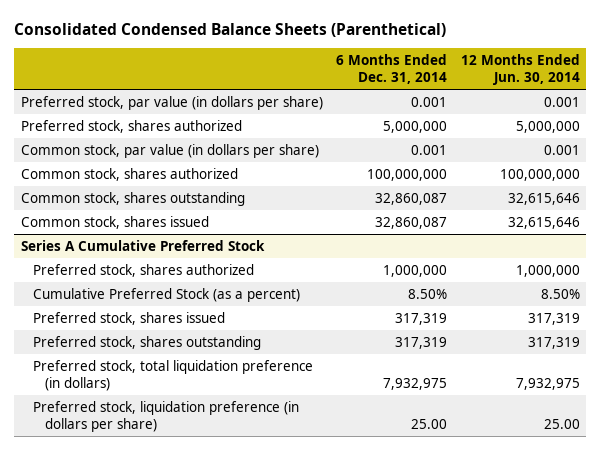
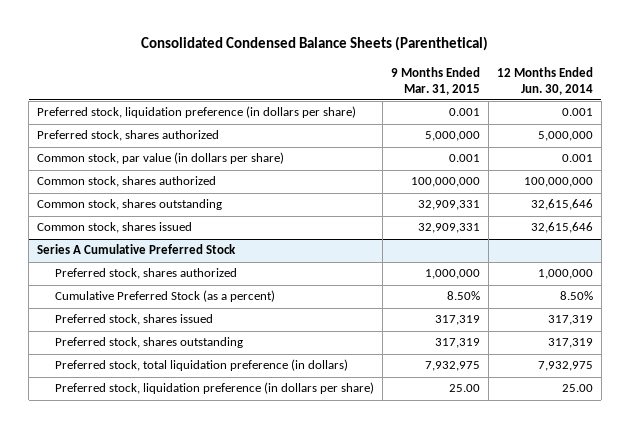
- | 6 Months Ended Dec. 31, 2014 | 12 Months Ended Jun. 30, 2014
+ | 9 Months Ended Mar. 31, 2015 | 12 Months Ended Jun. 30, 2014
- Preferred stock, par value (in dollars per share) | 0.001 | 0.001
+ Preferred stock, liquidation preference (in dollars per share) | 0.001 | 0.001

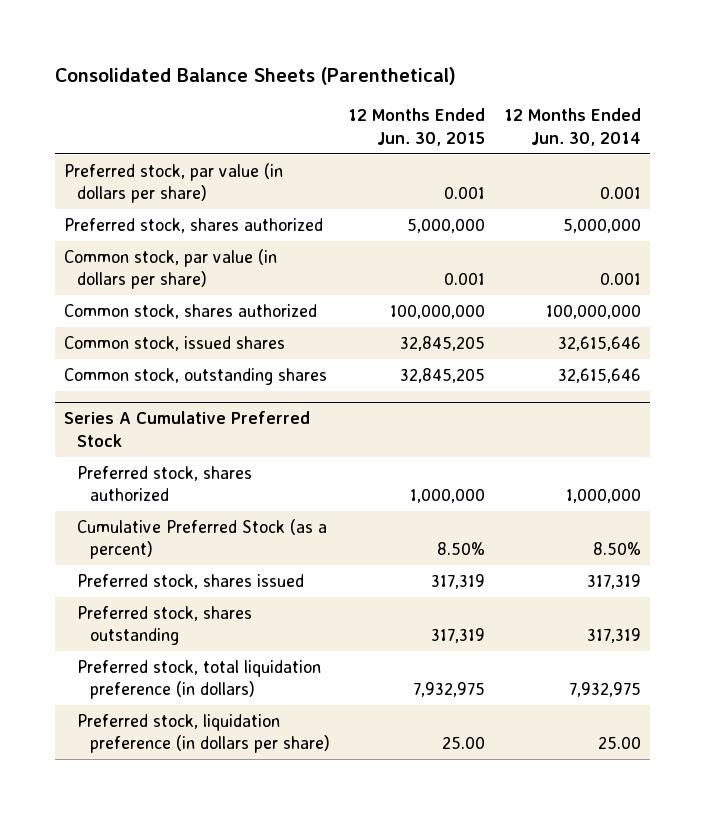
- Consolidated Condensed Balance Sheets (Parenthetical)
+ Consolidated Balance Sheets (Parenthetical)
- | 9 Months Ended Mar. 31, 2015 | 12 Months Ended Jun. 30, 2014
+ | 12 Months Ended Jun. 30, 2015 | 12 Months Ended Jun. 30, 2014
- Preferred stock, liquidation preference (in dollars per share) | 0.001 | 0.001
+ Preferred stock, par value (in dollars per share) | 0.001 | 0.001
- Common stock, shares outstanding | 32,909,331 | 32,615,646
- Common stock, shares issued | 32,909,331 | 32,615,646
+ Common stock, issued shares | 32,845,205 | 32,615,646
+ Common stock, outstanding shares | 32,845,205 | 32,615,646

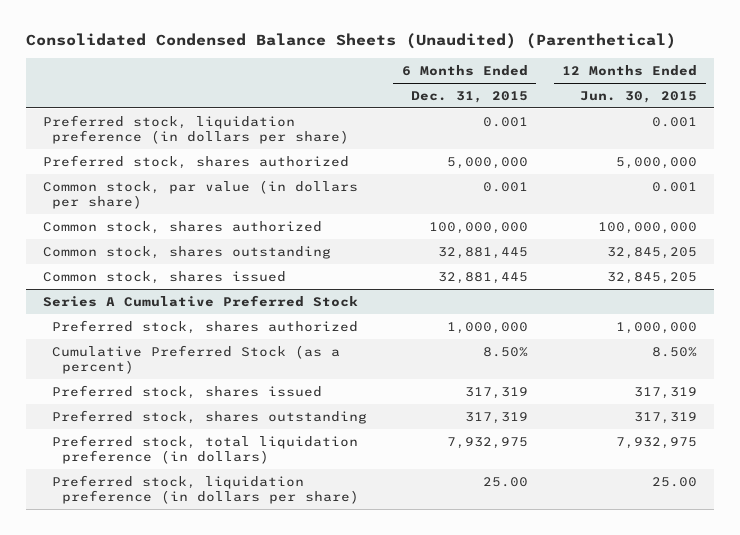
- Consolidated Balance Sheets (Parenthetical)
+ Consolidated Condensed Balance Sheets (Unaudited) (Parenthetical)
- | 12 Months Ended Jun. 30, 2015 | 12 Months Ended Jun. 30, 2014
+ | 6 Months Ended Dec. 31, 2015 | 12 Months Ended Jun. 30, 2015
- Preferred stock, par value (in dollars per share) | 0.001 | 0.001
+ Preferred stock, liquidation preference (in dollars per share) | 0.001 | 0.001
- Common stock, issued shares | 32,845,205 | 32,615,646
- Common stock, outstanding shares | 32,845,205 | 32,615,646
+ Common stock, shares outstanding | 32,881,445 | 32,845,205
+ Common stock, shares issued | 32,881,445 | 32,845,205

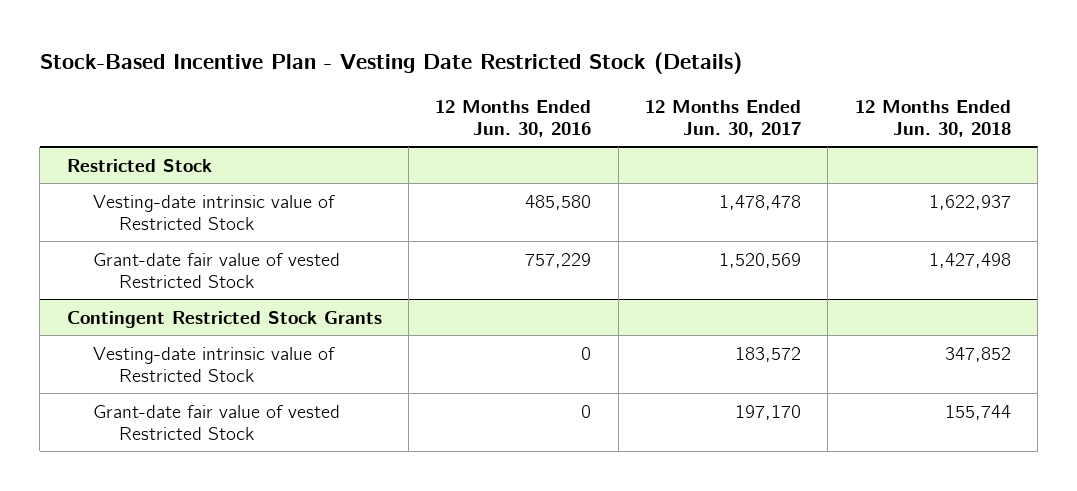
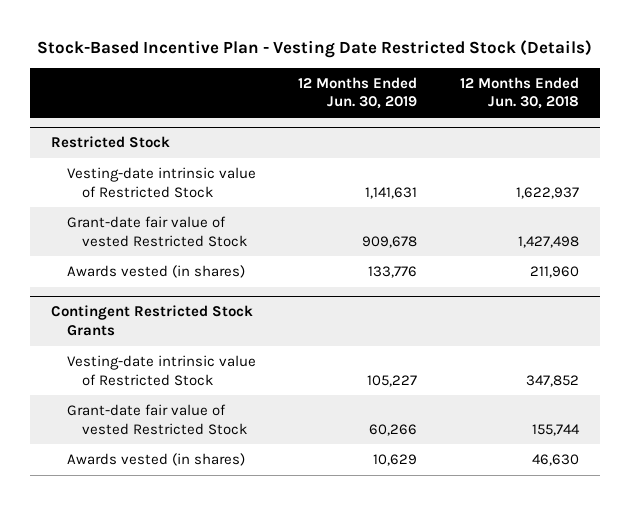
- | 12 Months Ended Jun. 30, 2016 | 12 Months Ended Jun. 30, 2017 | 12 Months Ended Jun. 30, 2018
+ | 12 Months Ended Jun. 30, 2019 | 12 Months Ended Jun. 30, 2018
@ Restricted Stock
+ Awards vested (in shares) | 133,776 | 211,960
@ Contingent Restricted Stock Grants
+ Awards vested (in shares) | 10,629 | 46,630

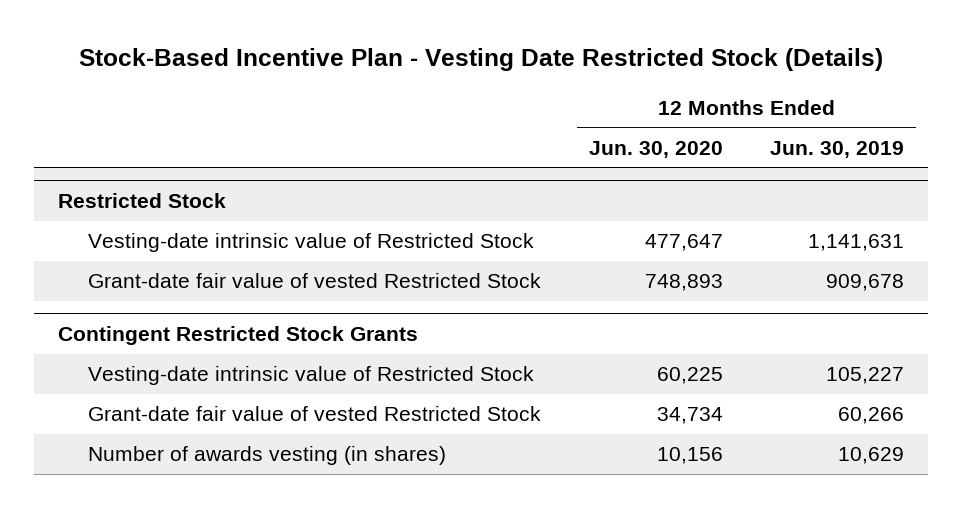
- | 12 Months Ended Jun. 30, 2019 | 12 Months Ended Jun. 30, 2018
+ | 12 Months Ended Jun. 30, 2020 | 12 Months Ended Jun. 30, 2019
@ Restricted Stock
- Awards vested (in shares) | 133,776 | 211,960
@ Contingent Restricted Stock Grants
- Awards vested (in shares) | 10,629 | 46,630
+ Number of awards vesting (in shares) | 10,156 | 10,629

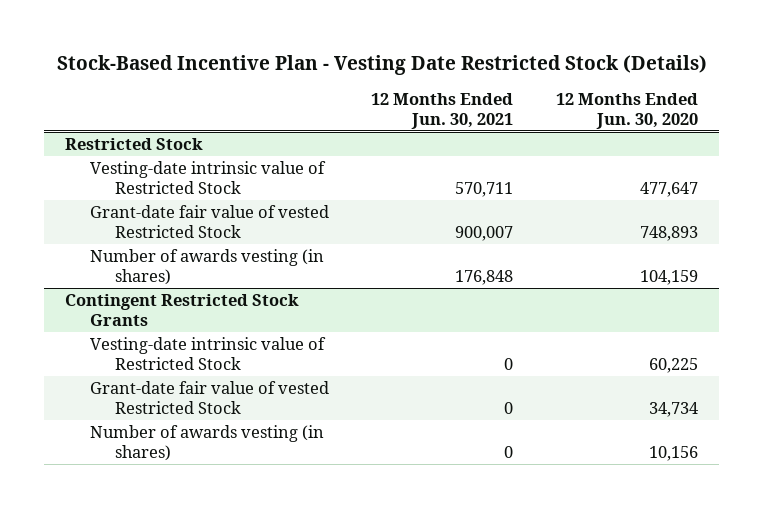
- | 12 Months Ended Jun. 30, 2020 | 12 Months Ended Jun. 30, 2019
+ | 12 Months Ended Jun. 30, 2021 | 12 Months Ended Jun. 30, 2020
@ Restricted Stock
+ Number of awards vesting (in shares) | 176,848 | 104,159

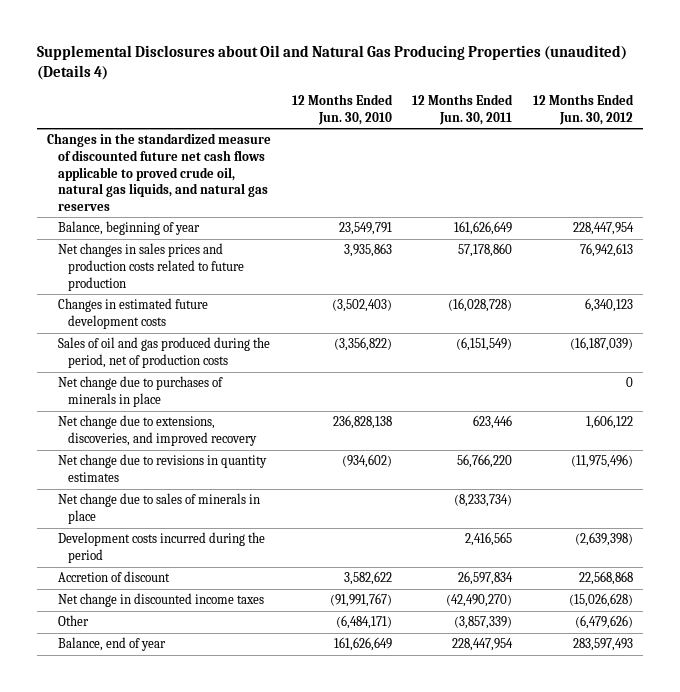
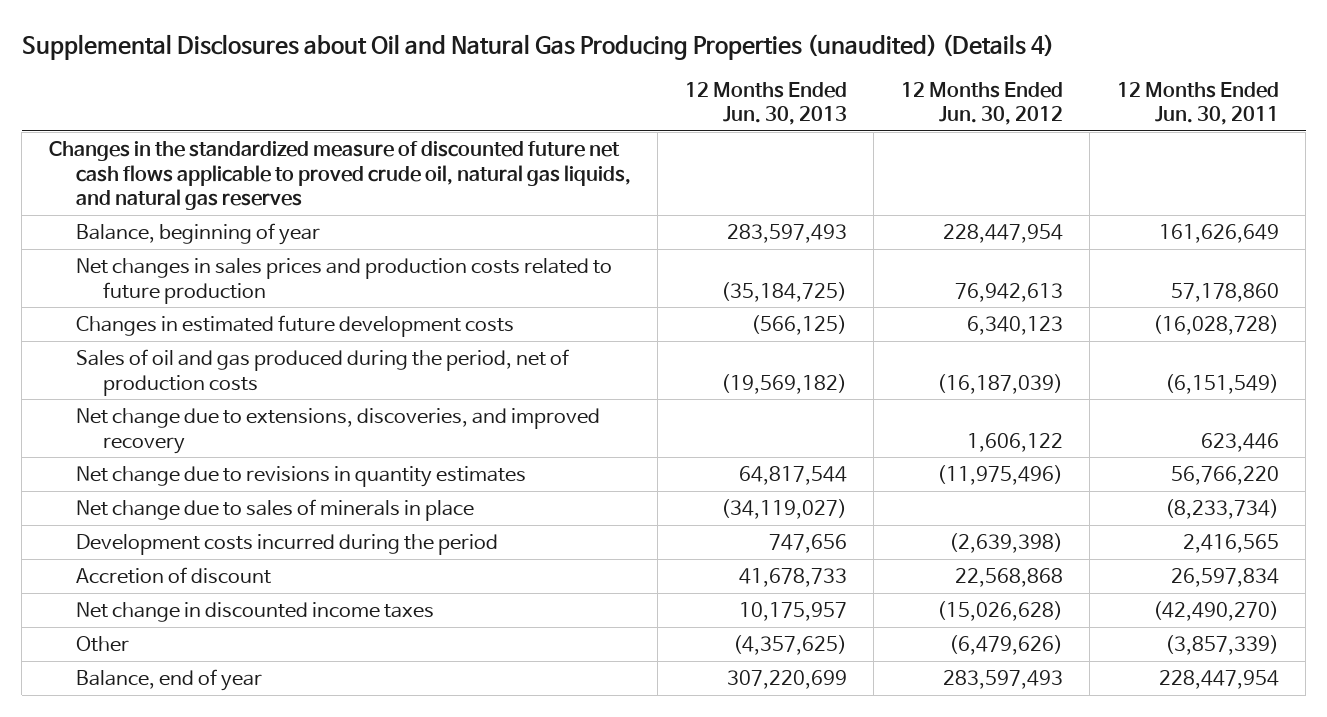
- | 12 Months Ended Jun. 30, 2010 | 12 Months Ended Jun. 30, 2011 | 12 Months Ended Jun. 30, 2012
+ | 12 Months Ended Jun. 30, 2013 | 12 Months Ended Jun. 30, 2012 | 12 Months Ended Jun. 30, 2011
- Net change due to purchases of minerals in place | | | 0

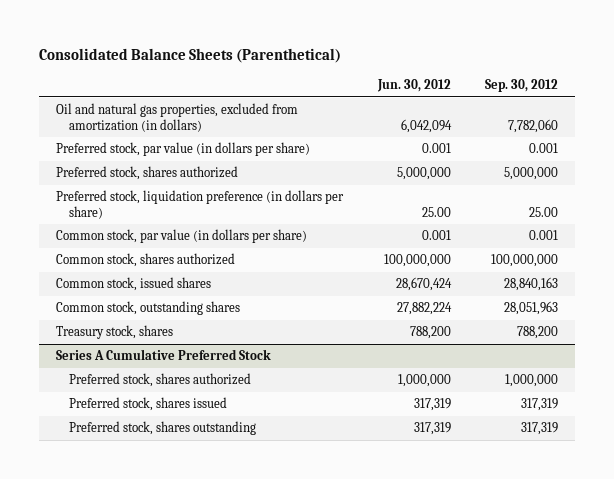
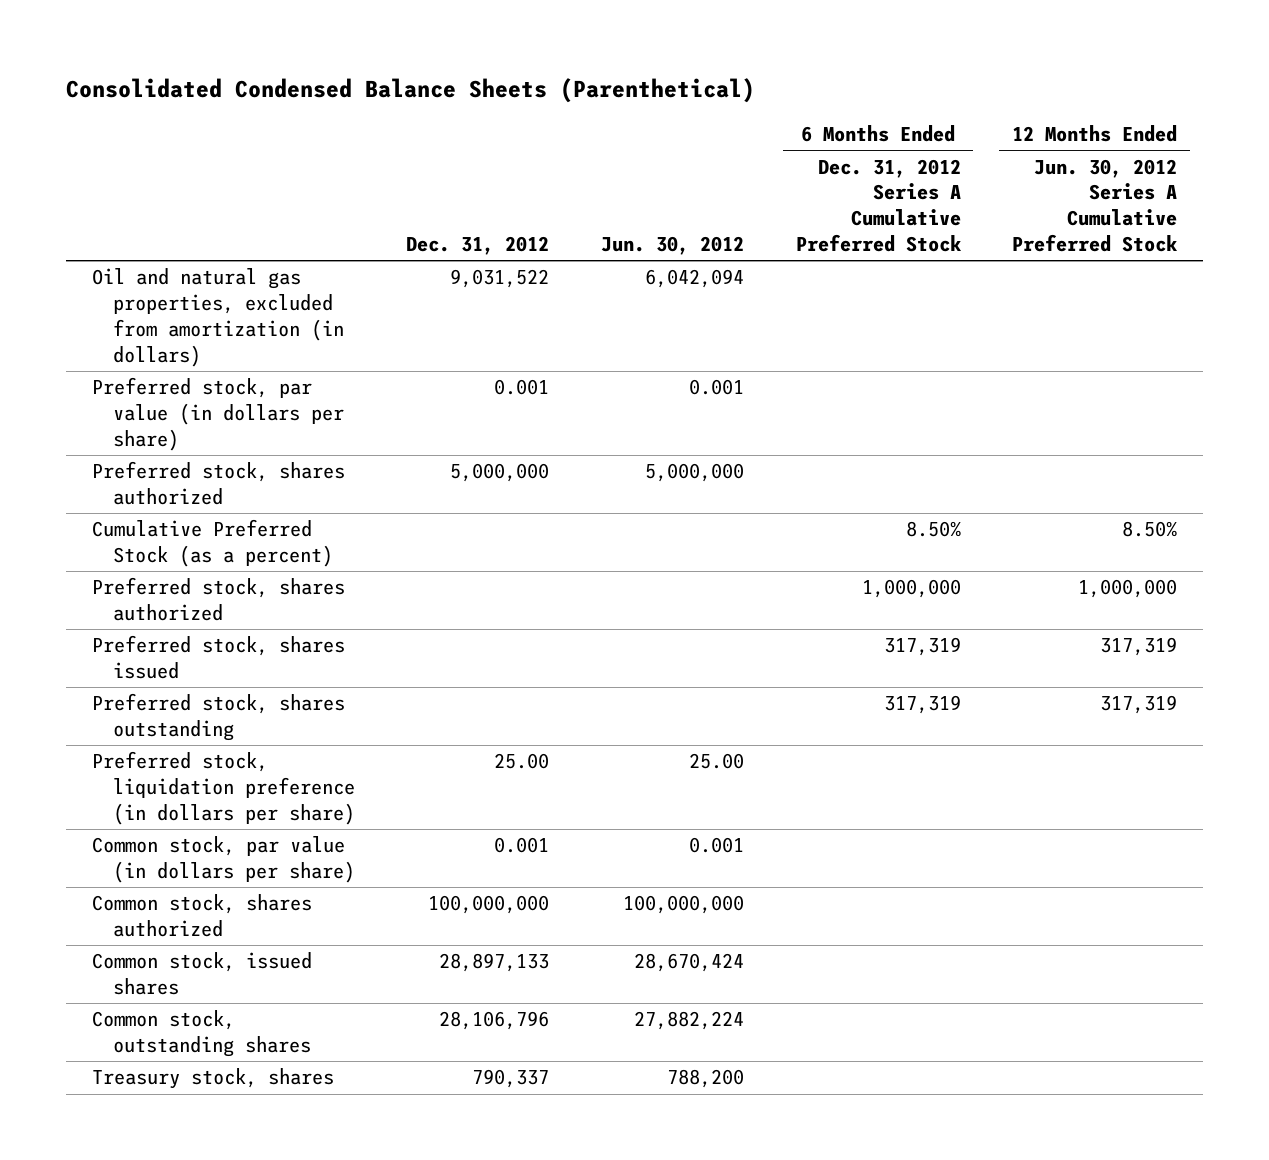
- Consolidated Balance Sheets (Parenthetical)
+ Consolidated Condensed Balance Sheets (Parenthetical)
- | Jun. 30, 2012 | Sep. 30, 2012
+ | Dec. 31, 2012 | Jun. 30, 2012 | 6 Months Ended Dec. 31, 2012 Series A Cumulative Preferred Stock | 12 Months Ended Jun. 30, 2012 Series A Cumulative Preferred Stock
+ Cumulative Preferred Stock (as a percent) | | | 8.50% | 8.50%
+ Preferred stock, shares authorized | | | 1,000,000 | 1,000,000
+ Preferred stock, shares issued | | | 317,319 | 317,319
+ Preferred stock, shares outstanding | | | 317,319 | 317,319
- Series A Cumulative Preferred Stock
- Preferred stock, shares authorized | 1,000,000 | 1,000,000
- Preferred stock, shares issued | 317,319 | 317,319
- Preferred stock, shares outstanding | 317,319 | 317,319

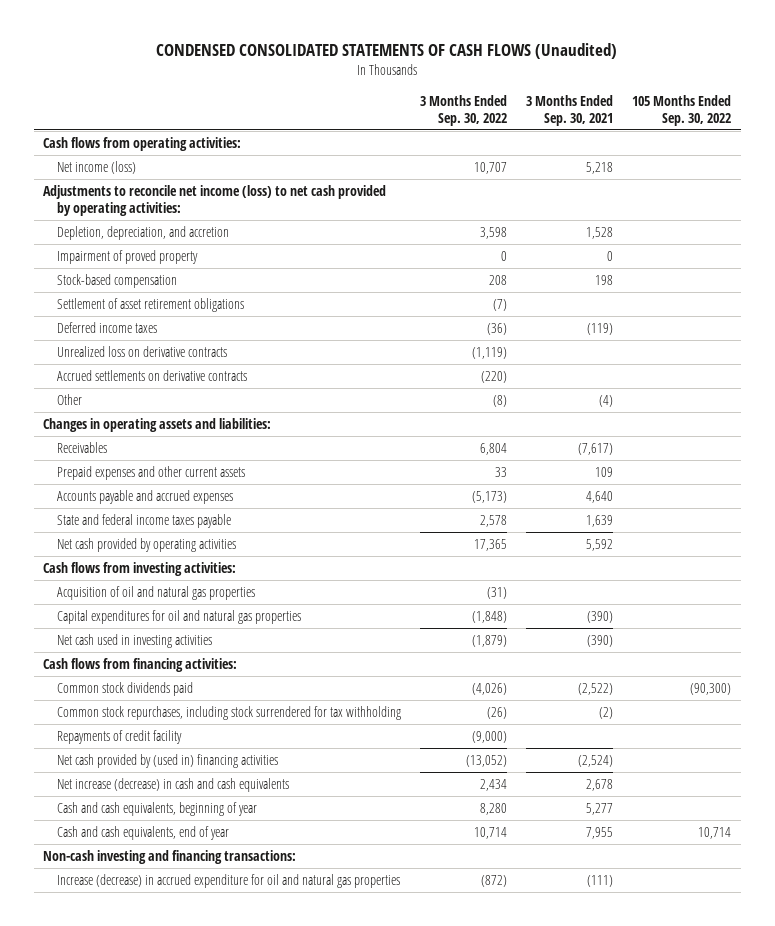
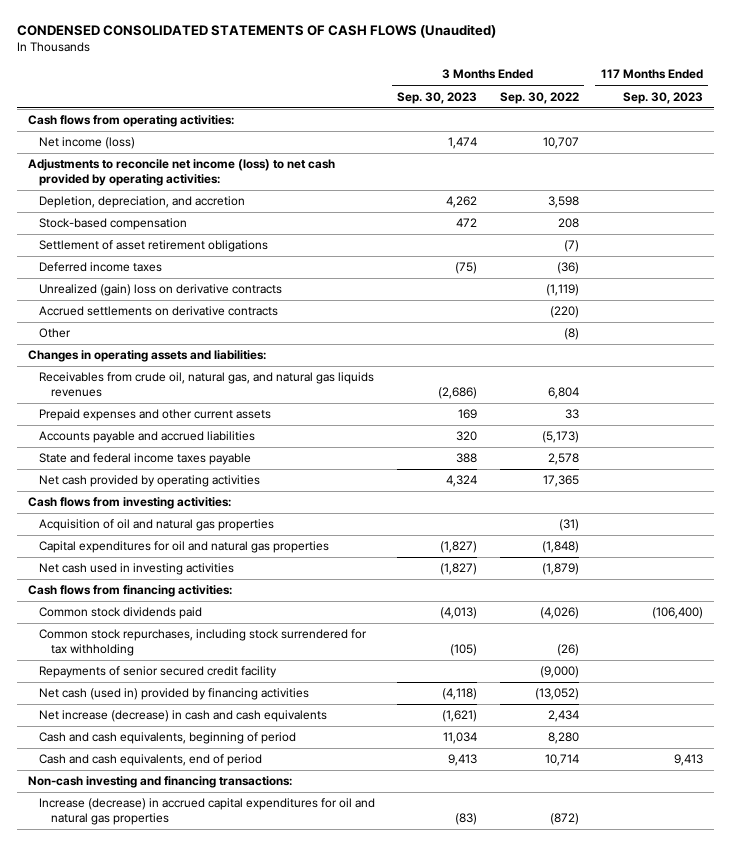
- | 3 Months Ended Sep. 30, 2022 | 3 Months Ended Sep. 30, 2021 | 105 Months Ended Sep. 30, 2022
+ | 3 Months Ended Sep. 30, 2023 | 3 Months Ended Sep. 30, 2022 | 117 Months Ended Sep. 30, 2023
- Impairment of proved property | 0 | 0 |
- Unrealized loss on derivative contracts | (1,119) | |
+ Unrealized (gain) loss on derivative contracts | | (1,119) |
- Receivables | 6,804 | (7,617) |
+ Receivables from crude oil, natural gas, and natural gas liquids revenues | (2,686) | 6,804 |
- Accounts payable and accrued expenses | (5,173) | 4,640 |
+ Accounts payable and accrued liabilities | 320 | (5,173) |
- Repayments of credit facility | (9,000) | |
- Net cash provided by (used in) financing activities | (13,052) | (2,524) |
+ Repayments of senior secured credit facility | | (9,000) |
+ Net cash (used in) provided by financing activities | (4,118) | (13,052) |
- Cash and cash equivalents, beginning of year | 8,280 | 5,277 |
- Cash and cash equivalents, end of year | 10,714 | 7,955 | 10,714
+ Cash and cash equivalents, beginning of period | 11,034 | 8,280 |
+ Cash and cash equivalents, end of period | 9,413 | 10,714 | 9,413
- Increase (decrease) in accrued expenditure for oil and natural gas properties | (872) | (111) |
+ Increase (decrease) in accrued capital expenditures for oil and natural gas properties | (83) | (872) |

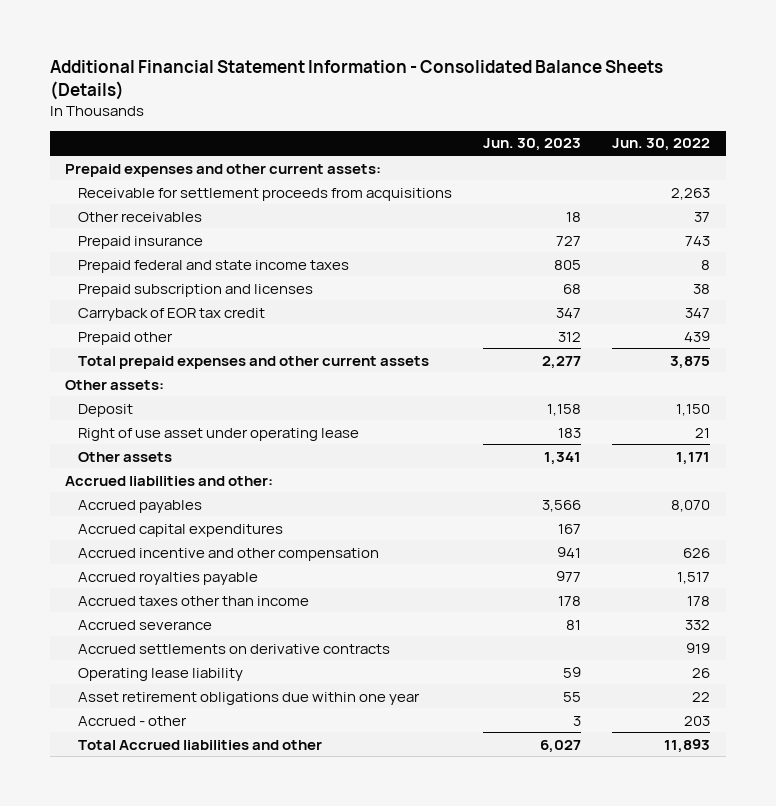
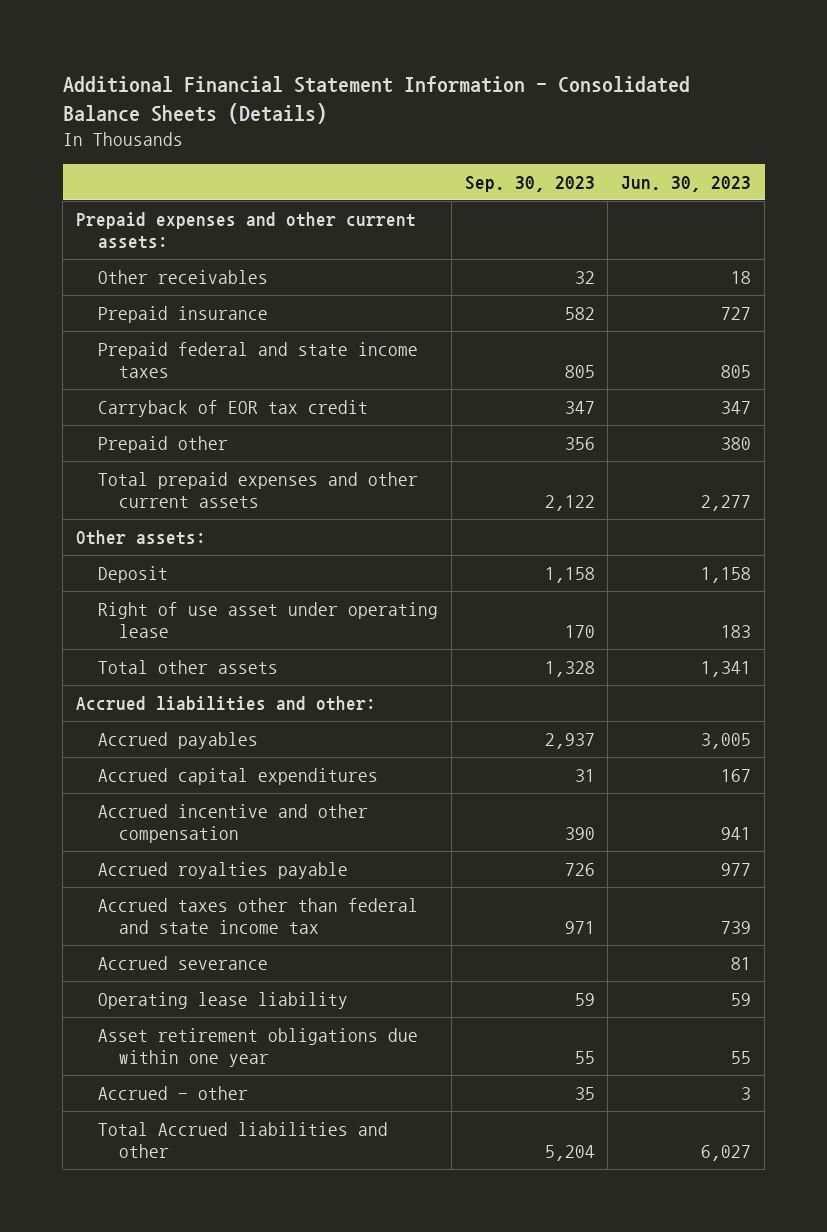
- | Jun. 30, 2023 | Jun. 30, 2022
+ | Sep. 30, 2023 | Jun. 30, 2023
- Receivable for settlement proceeds from acquisitions | | 2,263
- Prepaid subscription and licenses | 68 | 38
- Prepaid other | 312 | 439
+ Prepaid other | 356 | 380
- Other assets | 1,341 | 1,171
+ Total other assets | 1,328 | 1,341
- Accrued payables | 3,566 | 8,070
+ Accrued payables | 2,937 | 3,005
- Accrued taxes other than income | 178 | 178
+ Accrued taxes other than federal and state income tax | 971 | 739
- Accrued settlements on derivative contracts | | 919

